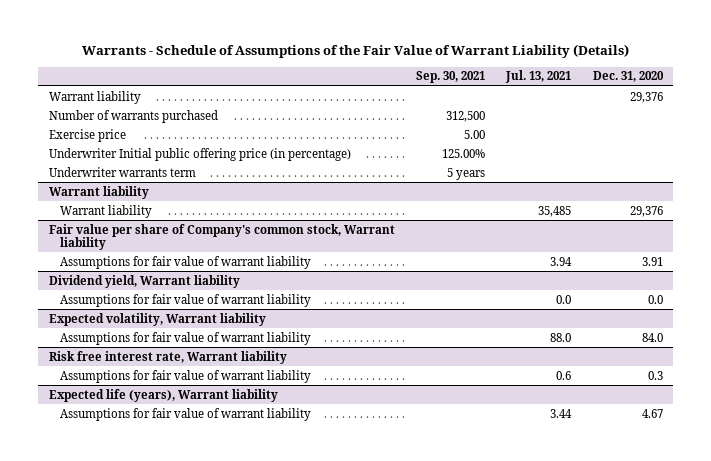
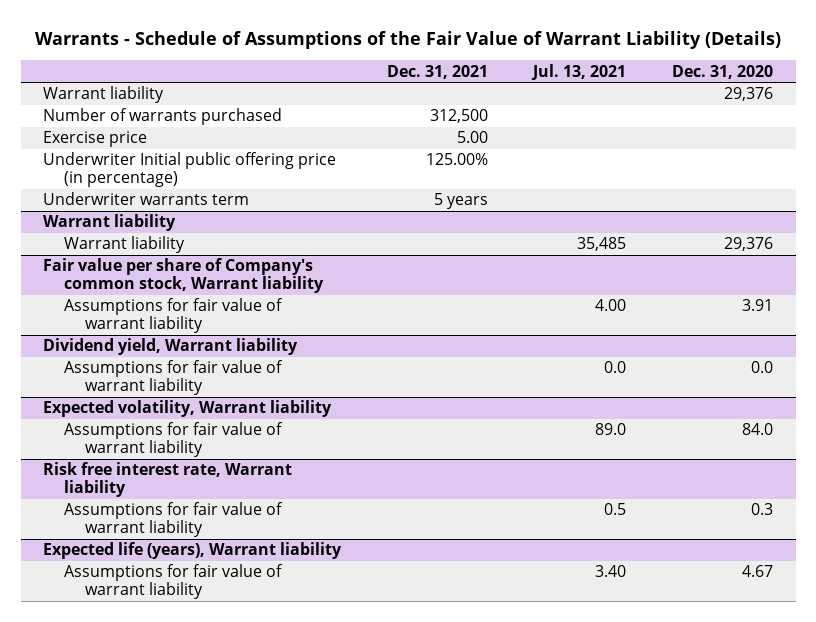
- | Sep. 30, 2021 | Jul. 13, 2021 | Dec. 31, 2020
+ | Dec. 31, 2021 | Jul. 13, 2021 | Dec. 31, 2020
@ Fair value per share of Company's common stock, Warrant liability
- Assumptions for fair value of warrant liability | | 3.94 | 3.91
+ Assumptions for fair value of warrant liability | | 4.00 | 3.91
@ Expected volatility, Warrant liability
- Assumptions for fair value of warrant liability | | 88.0 | 84.0
+ Assumptions for fair value of warrant liability | | 89.0 | 84.0
@ Risk free interest rate, Warrant liability
- Assumptions for fair value of warrant liability | | 0.6 | 0.3
+ Assumptions for fair value of warrant liability | | 0.5 | 0.3
@ Expected life (years), Warrant liability
- Assumptions for fair value of warrant liability | | 3.44 | 4.67
+ Assumptions for fair value of warrant liability | | 3.40 | 4.67

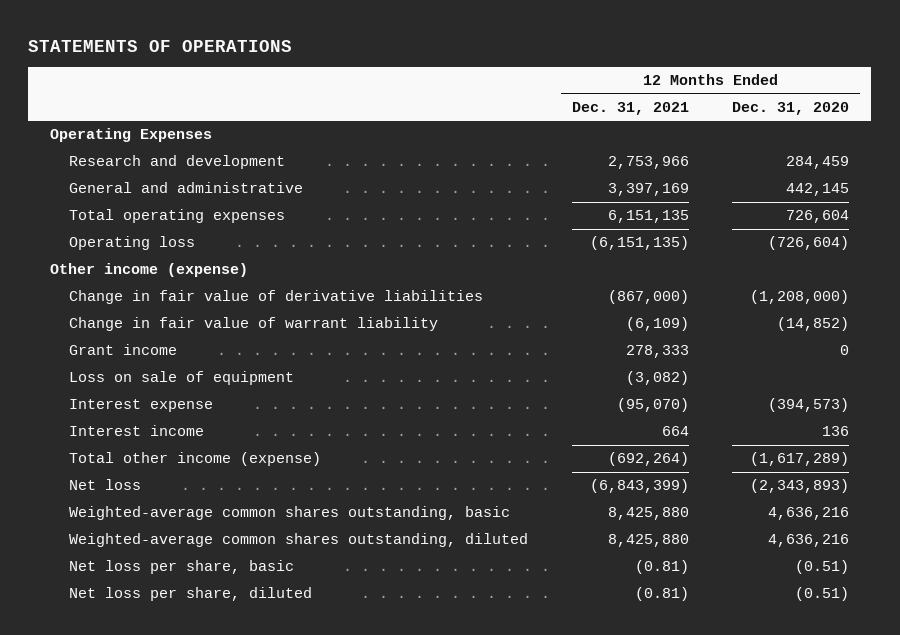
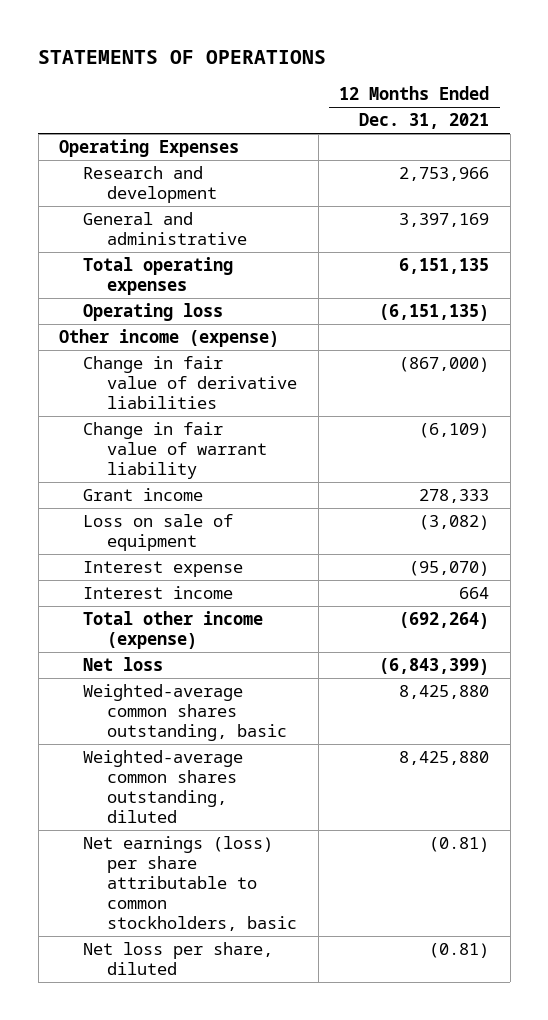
- | 12 Months Ended Dec. 31, 2021 | 12 Months Ended Dec. 31, 2020
+ | 12 Months Ended Dec. 31, 2021
- Net loss per share, basic | (0.81) | (0.51)
+ Net earnings (loss) per share attributable to common stockholders, basic | (0.81)

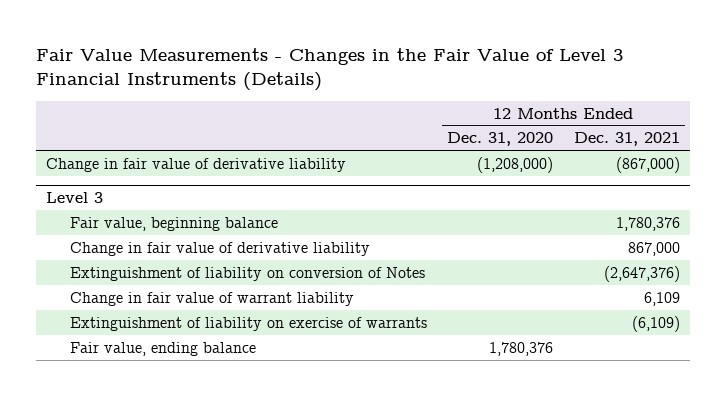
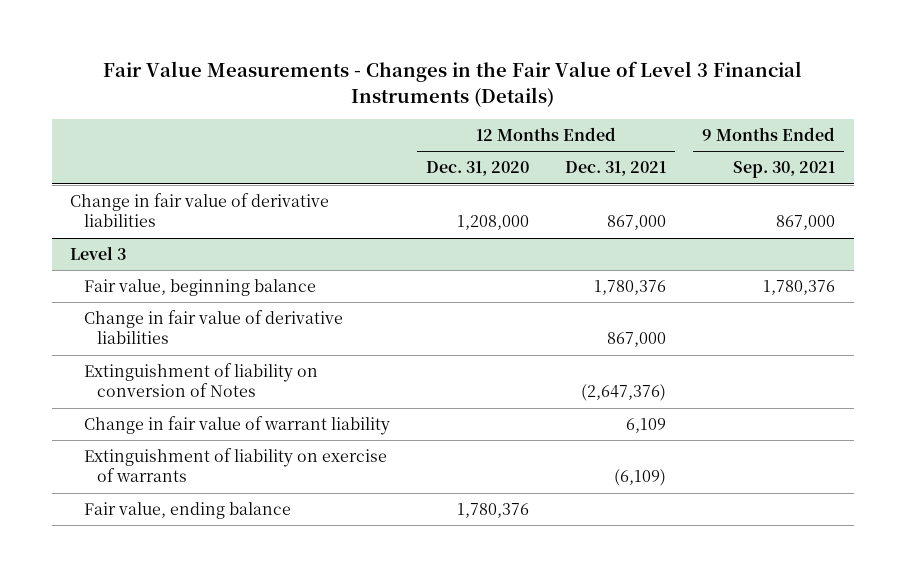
- | 12 Months Ended Dec. 31, 2020 | 12 Months Ended Dec. 31, 2021
+ | 12 Months Ended Dec. 31, 2020 | 12 Months Ended Dec. 31, 2021 | 9 Months Ended Sep. 30, 2021
- Change in fair value of derivative liability | (1,208,000) | (867,000)
+ Change in fair value of derivative liabilities | 1,208,000 | 867,000 | 867,000
@ Level 3
- Change in fair value of derivative liability | | 867,000
+ Change in fair value of derivative liabilities | | 867,000 |

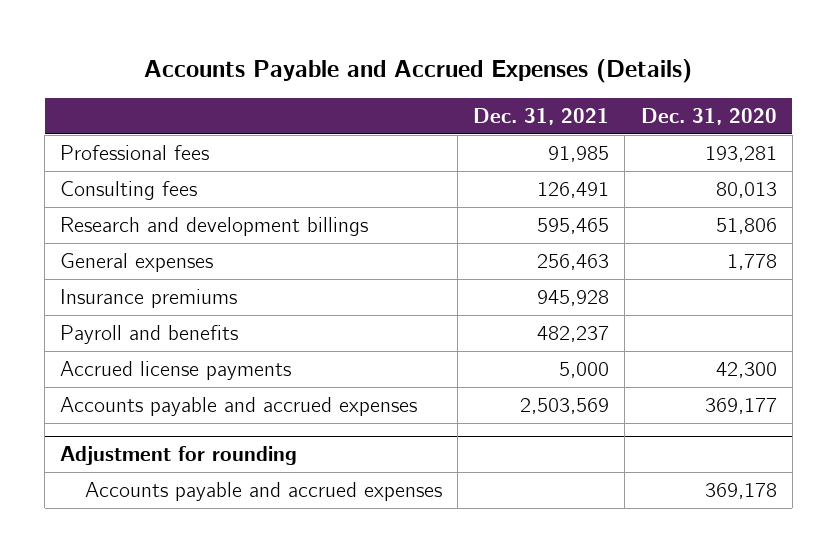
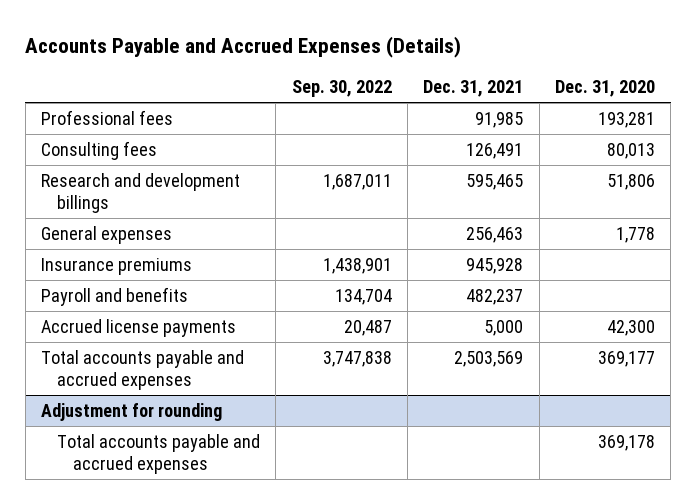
- | Dec. 31, 2021 | Dec. 31, 2020
+ | Sep. 30, 2022 | Dec. 31, 2021 | Dec. 31, 2020
- Accounts payable and accrued expenses | 2,503,569 | 369,177
+ Total accounts payable and accrued expenses | 3,747,838 | 2,503,569 | 369,177
@ Adjustment for rounding
- Accounts payable and accrued expenses | | 369,178
+ Total accounts payable and accrued expenses | | | 369,178

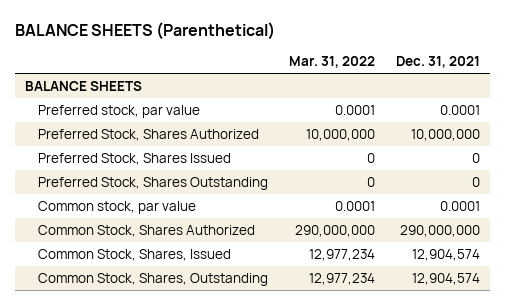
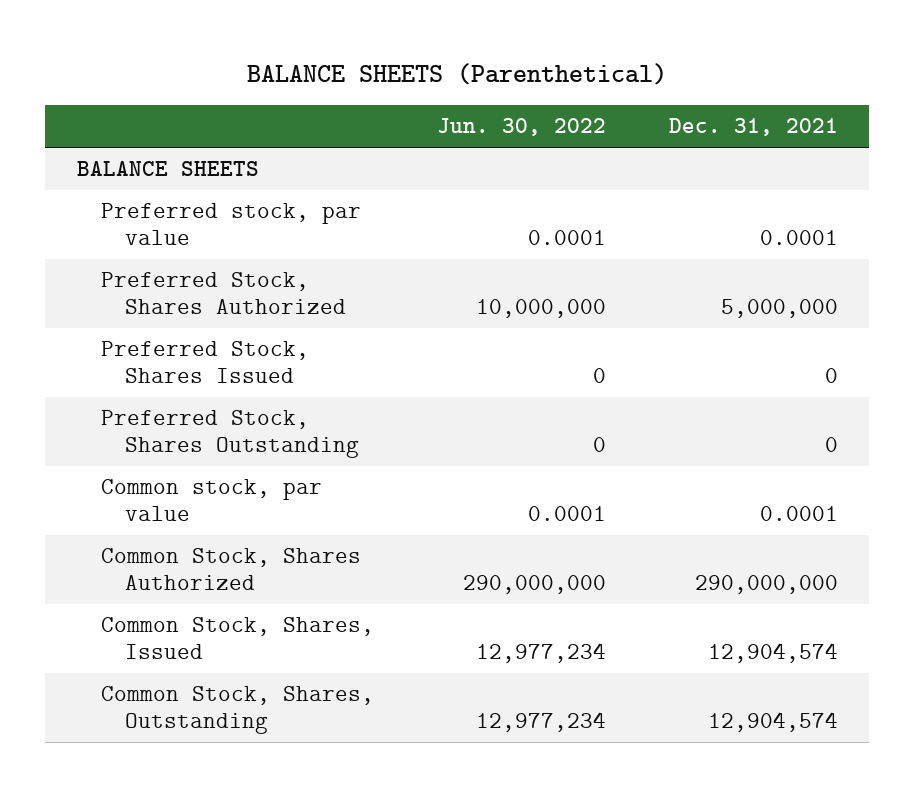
- | Mar. 31, 2022 | Dec. 31, 2021
+ | Jun. 30, 2022 | Dec. 31, 2021
- Preferred Stock, Shares Authorized | 10,000,000 | 10,000,000
+ Preferred Stock, Shares Authorized | 10,000,000 | 5,000,000

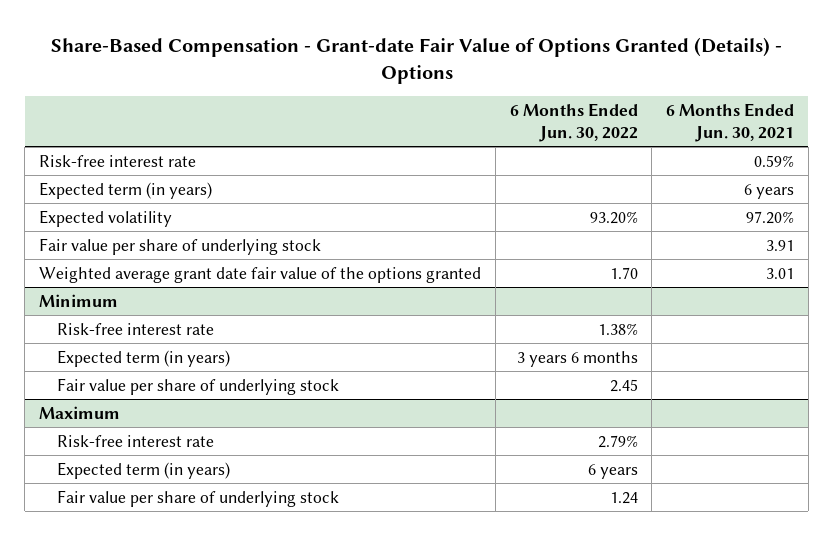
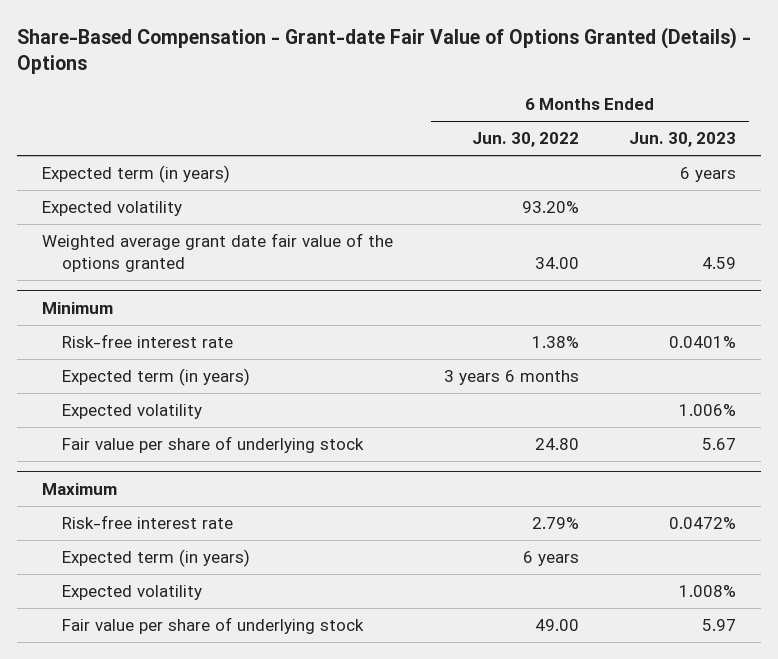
- | 6 Months Ended Jun. 30, 2022 | 6 Months Ended Jun. 30, 2021
+ | 6 Months Ended Jun. 30, 2022 | 6 Months Ended Jun. 30, 2023
- Risk-free interest rate | | 0.59%
- Fair value per share of underlying stock | | 3.91
- Weighted average grant date fair value of the options granted | 1.70 | 3.01
+ Weighted average grant date fair value of the options granted | 34.00 | 4.59
@ Minimum
- Fair value per share of underlying stock | 2.45 |
+ Expected volatility | | 1.006%
+ Fair value per share of underlying stock | 24.80 | 5.67
@ Maximum
- Fair value per share of underlying stock | 1.24 |
+ Expected volatility | | 1.008%
+ Fair value per share of underlying stock | 49.00 | 5.97

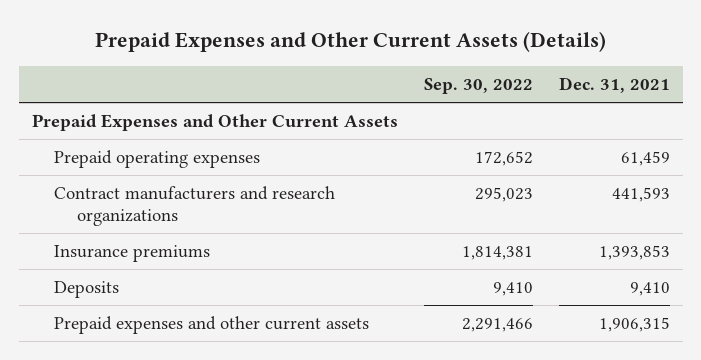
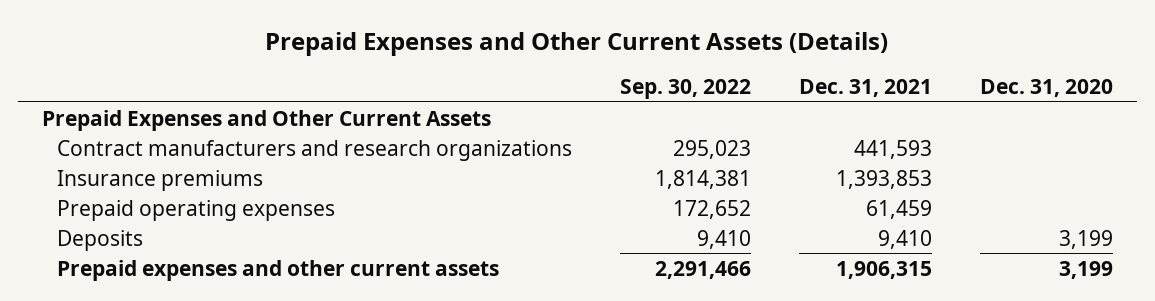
- | Sep. 30, 2022 | Dec. 31, 2021
+ | Sep. 30, 2022 | Dec. 31, 2021 | Dec. 31, 2020
moved down: Prepaid operating expenses | 172,652 | 61,459 |

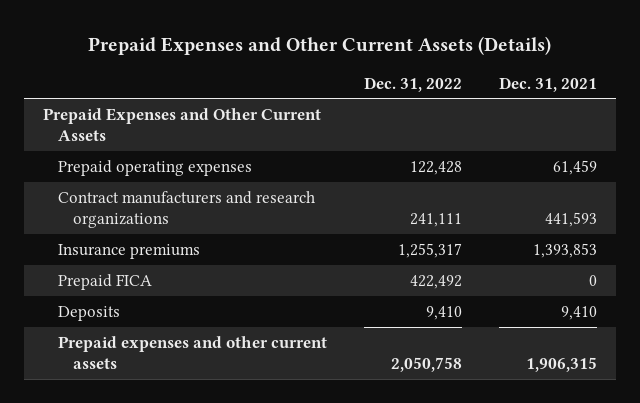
- | Sep. 30, 2022 | Dec. 31, 2021 | Dec. 31, 2020
+ | Dec. 31, 2022 | Dec. 31, 2021
moved up: Prepaid operating expenses | 122,428 | 61,459
+ Prepaid FICA | 422,492 | 0

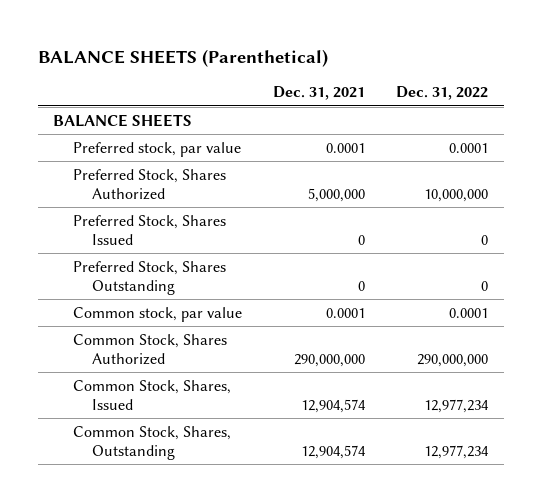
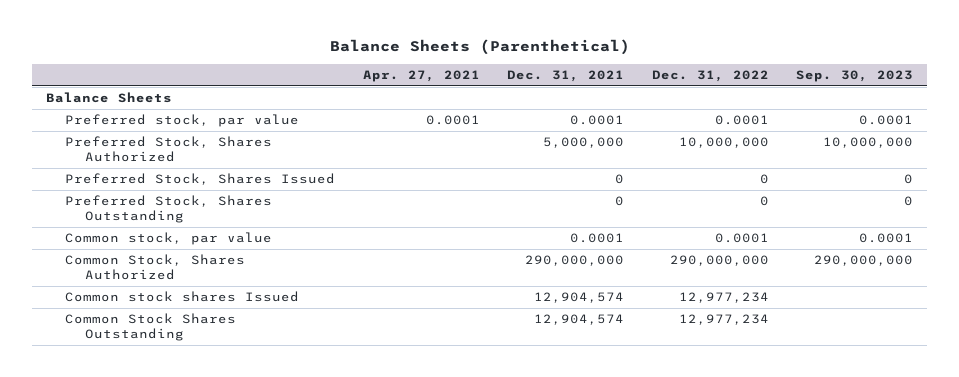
- BALANCE SHEETS (Parenthetical)
+ Balance Sheets (Parenthetical)
- | Dec. 31, 2021 | Dec. 31, 2022
+ | Apr. 27, 2021 | Dec. 31, 2021 | Dec. 31, 2022 | Sep. 30, 2023
- BALANCE SHEETS
+ Balance Sheets
- Common Stock, Shares, Issued | 12,904,574 | 12,977,234
- Common Stock, Shares, Outstanding | 12,904,574 | 12,977,234
+ Common stock shares Issued | | 12,904,574 | 12,977,234 |
+ Common Stock Shares Outstanding | | 12,904,574 | 12,977,234 |

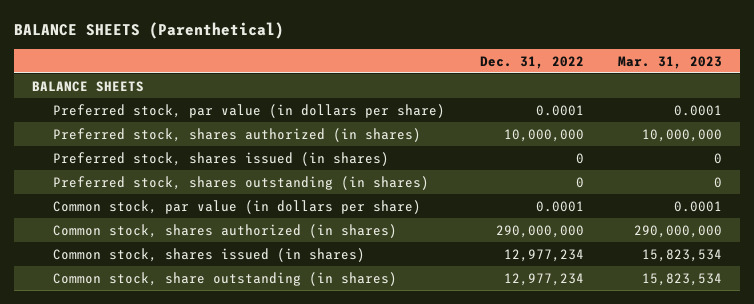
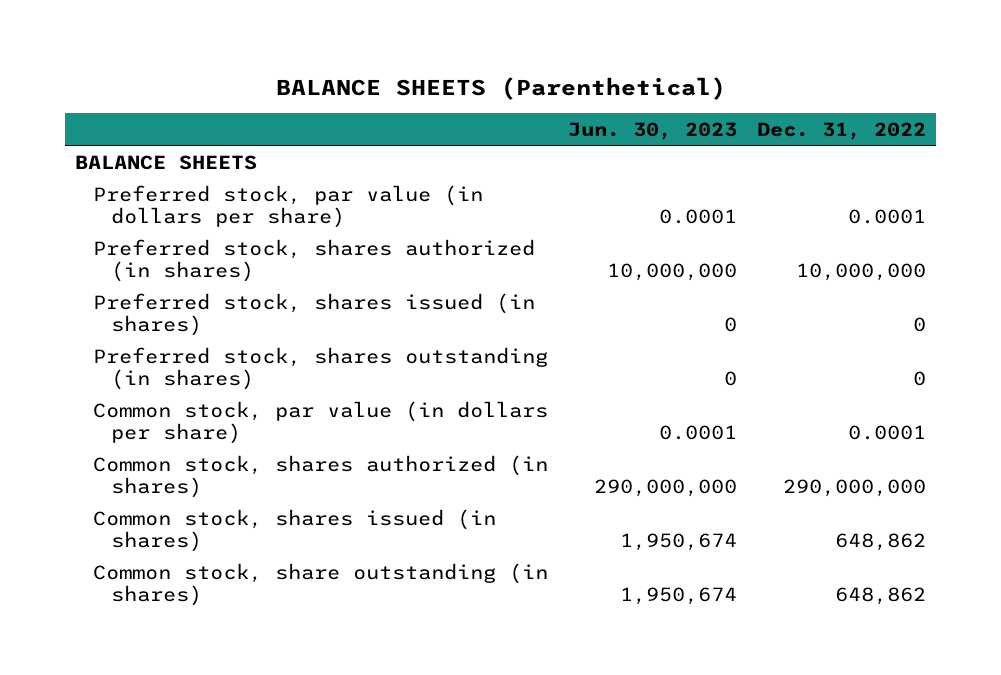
- | Dec. 31, 2022 | Mar. 31, 2023
+ | Jun. 30, 2023 | Dec. 31, 2022
- Common stock, shares issued (in shares) | 12,977,234 | 15,823,534
- Common stock, share outstanding (in shares) | 12,977,234 | 15,823,534
+ Common stock, shares issued (in shares) | 1,950,674 | 648,862
+ Common stock, share outstanding (in shares) | 1,950,674 | 648,862

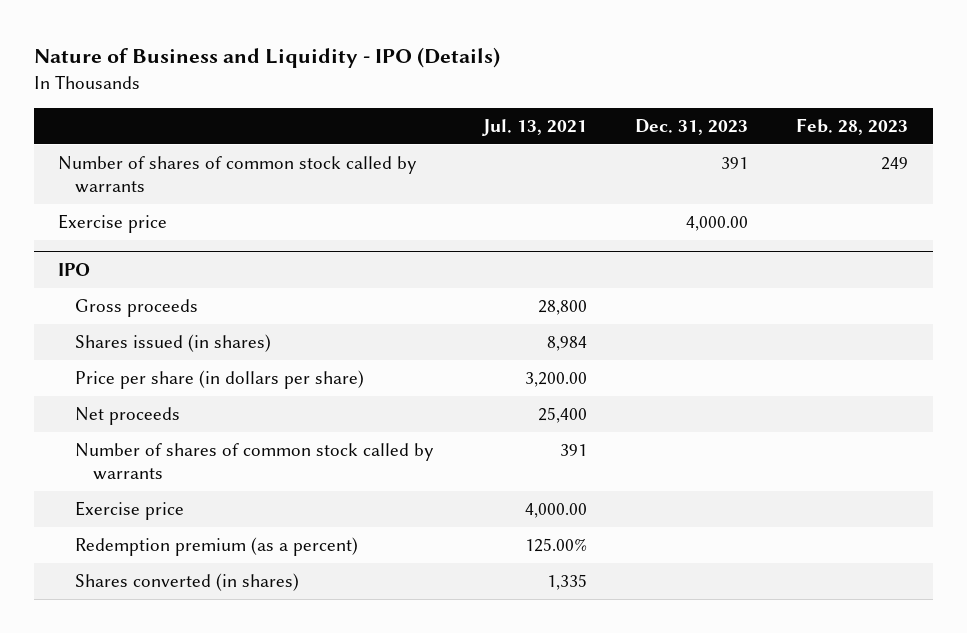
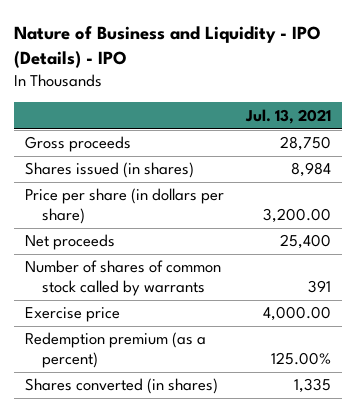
- Nature of Business and Liquidity - IPO (Details)
+ Nature of Business and Liquidity - IPO (Details) - IPO
- | Jul. 13, 2021 | Dec. 31, 2023 | Feb. 28, 2023
+ | Jul. 13, 2021
- Number of shares of common stock called by warrants | | 391 | 249
- Exercise price | | 4,000.00 |
- IPO
- Gross proceeds | 28,800 | |
+ Gross proceeds | 28,750

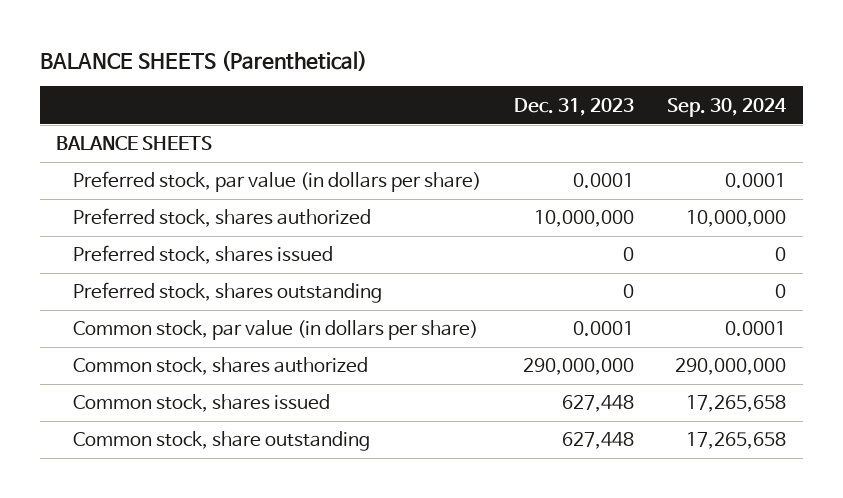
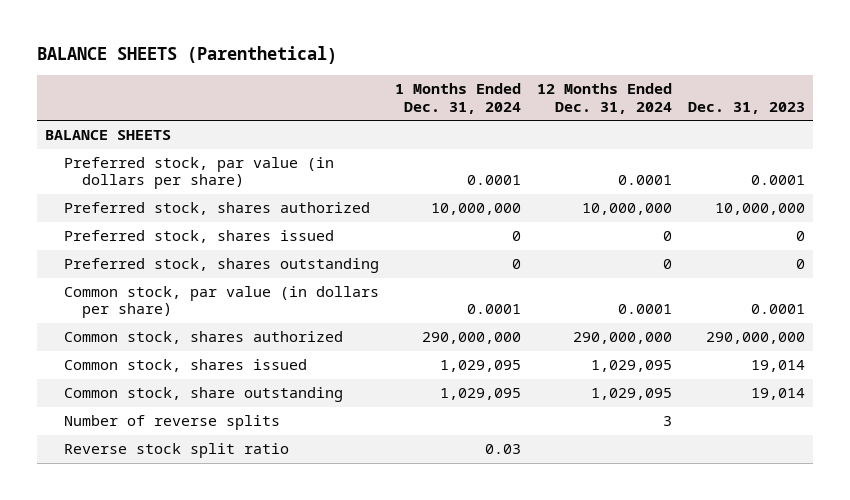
- | Dec. 31, 2023 | Sep. 30, 2024
+ | 1 Months Ended Dec. 31, 2024 | 12 Months Ended Dec. 31, 2024 | Dec. 31, 2023
- Common stock, shares issued | 627,448 | 17,265,658
- Common stock, share outstanding | 627,448 | 17,265,658
+ Common stock, shares issued | 1,029,095 | 1,029,095 | 19,014
+ Common stock, share outstanding | 1,029,095 | 1,029,095 | 19,014
+ Number of reverse splits | | 3 |
+ Reverse stock split ratio | 0.03 | |

